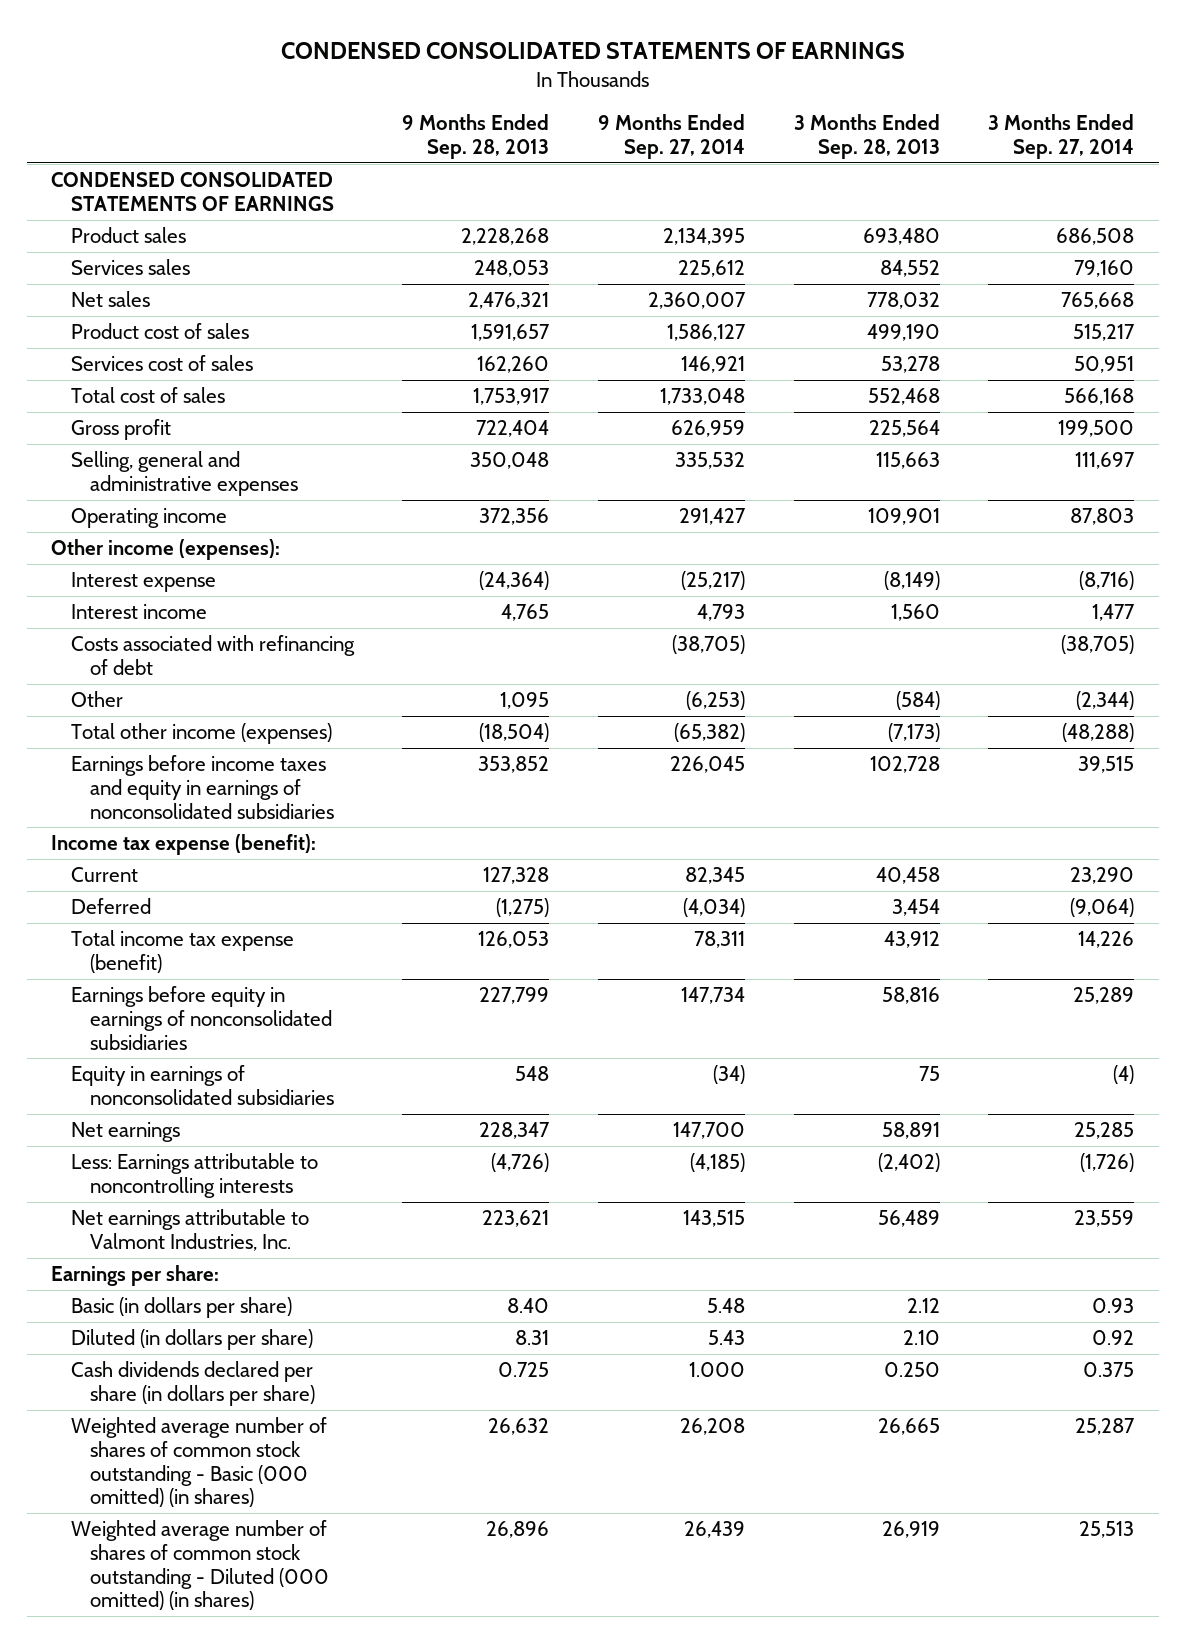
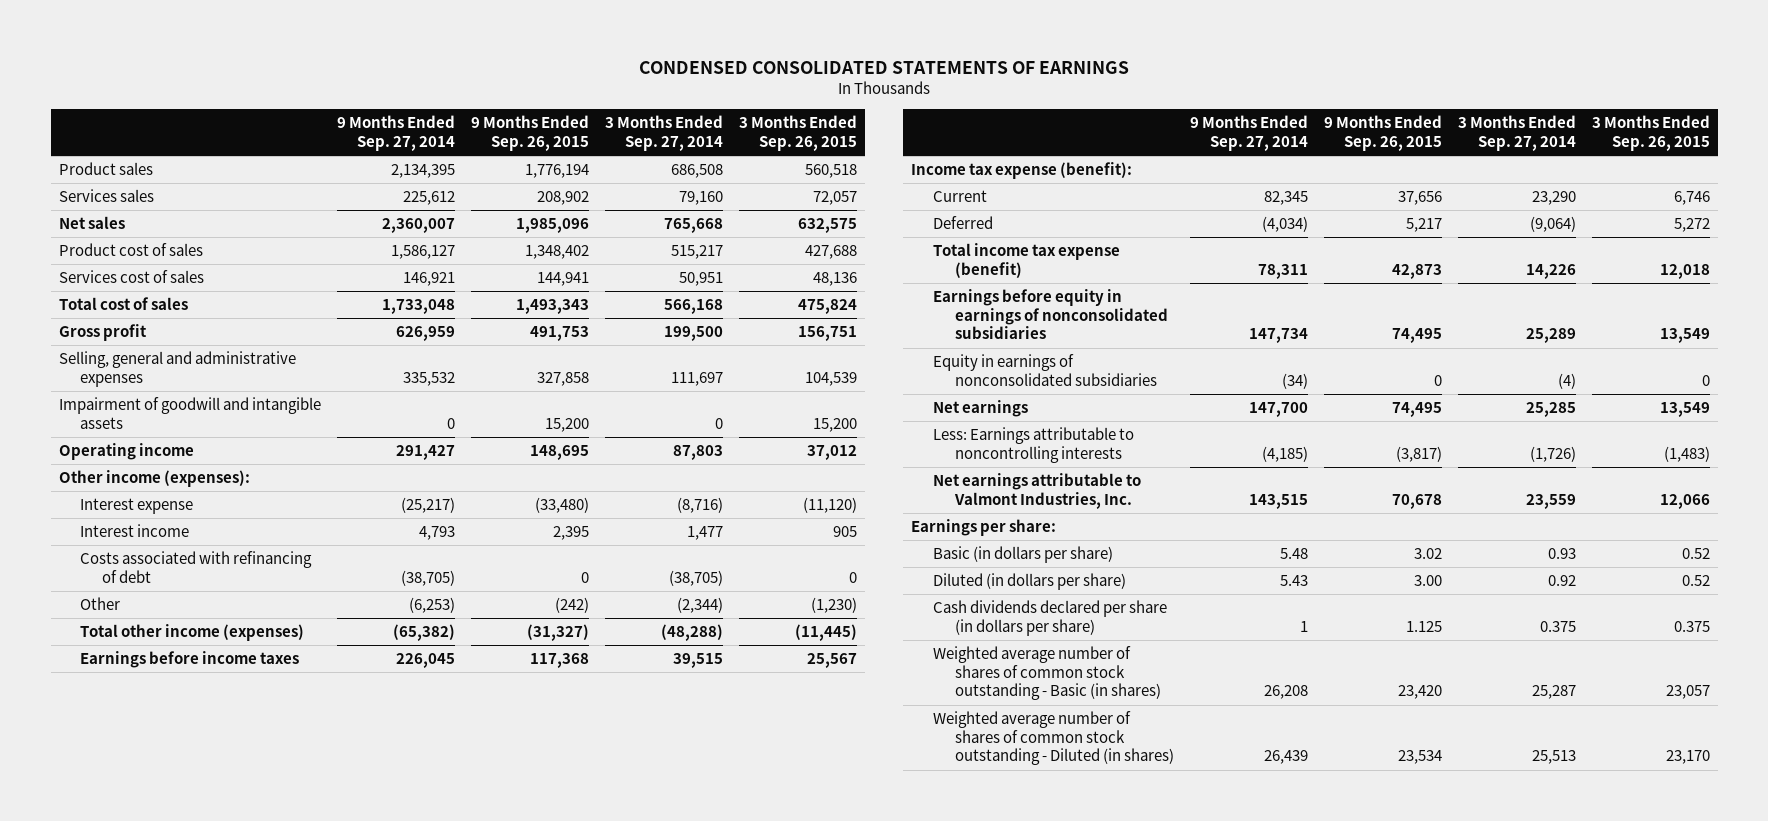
- | 9 Months Ended Sep. 28, 2013 | 9 Months Ended Sep. 27, 2014 | 3 Months Ended Sep. 28, 2013 | 3 Months Ended Sep. 27, 2014
+ | 9 Months Ended Sep. 27, 2014 | 9 Months Ended Sep. 26, 2015 | 3 Months Ended Sep. 27, 2014 | 3 Months Ended Sep. 26, 2015
- CONDENSED CONSOLIDATED STATEMENTS OF EARNINGS
+ Impairment of goodwill and intangible assets | 0 | 15,200 | 0 | 15,200
- Earnings before income taxes and equity in earnings of nonconsolidated subsidiaries | 353,852 | 226,045 | 102,728 | 39,515
+ Earnings before income taxes | 226,045 | 117,368 | 39,515 | 25,567
- Cash dividends declared per share (in dollars per share) | 0.725 | 1.000 | 0.250 | 0.375
- Weighted average number of shares of common stock outstanding - Basic (000 omitted) (in shares) | 26,632 | 26,208 | 26,665 | 25,287
- Weighted average number of shares of common stock outstanding - Diluted (000 omitted) (in shares) | 26,896 | 26,439 | 26,919 | 25,513
+ Cash dividends declared per share (in dollars per share) | 1 | 1.125 | 0.375 | 0.375
+ Weighted average number of shares of common stock outstanding - Basic (in shares) | 26,208 | 23,420 | 25,287 | 23,057
+ Weighted average number of shares of common stock outstanding - Diluted (in shares) | 26,439 | 23,534 | 25,513 | 23,170

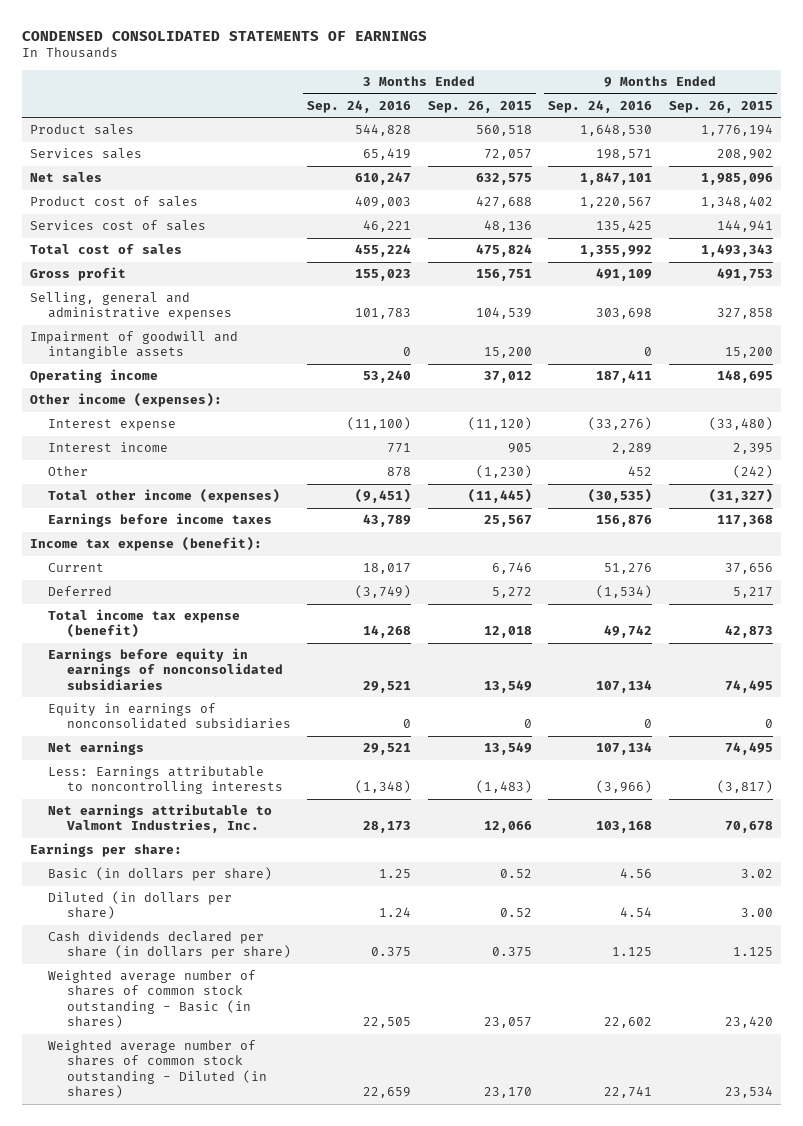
- | 9 Months Ended Sep. 27, 2014 | 9 Months Ended Sep. 26, 2015 | 3 Months Ended Sep. 27, 2014 | 3 Months Ended Sep. 26, 2015
+ | 3 Months Ended Sep. 24, 2016 | 3 Months Ended Sep. 26, 2015 | 9 Months Ended Sep. 24, 2016 | 9 Months Ended Sep. 26, 2015
- Costs associated with refinancing of debt | (38,705) | 0 | (38,705) | 0

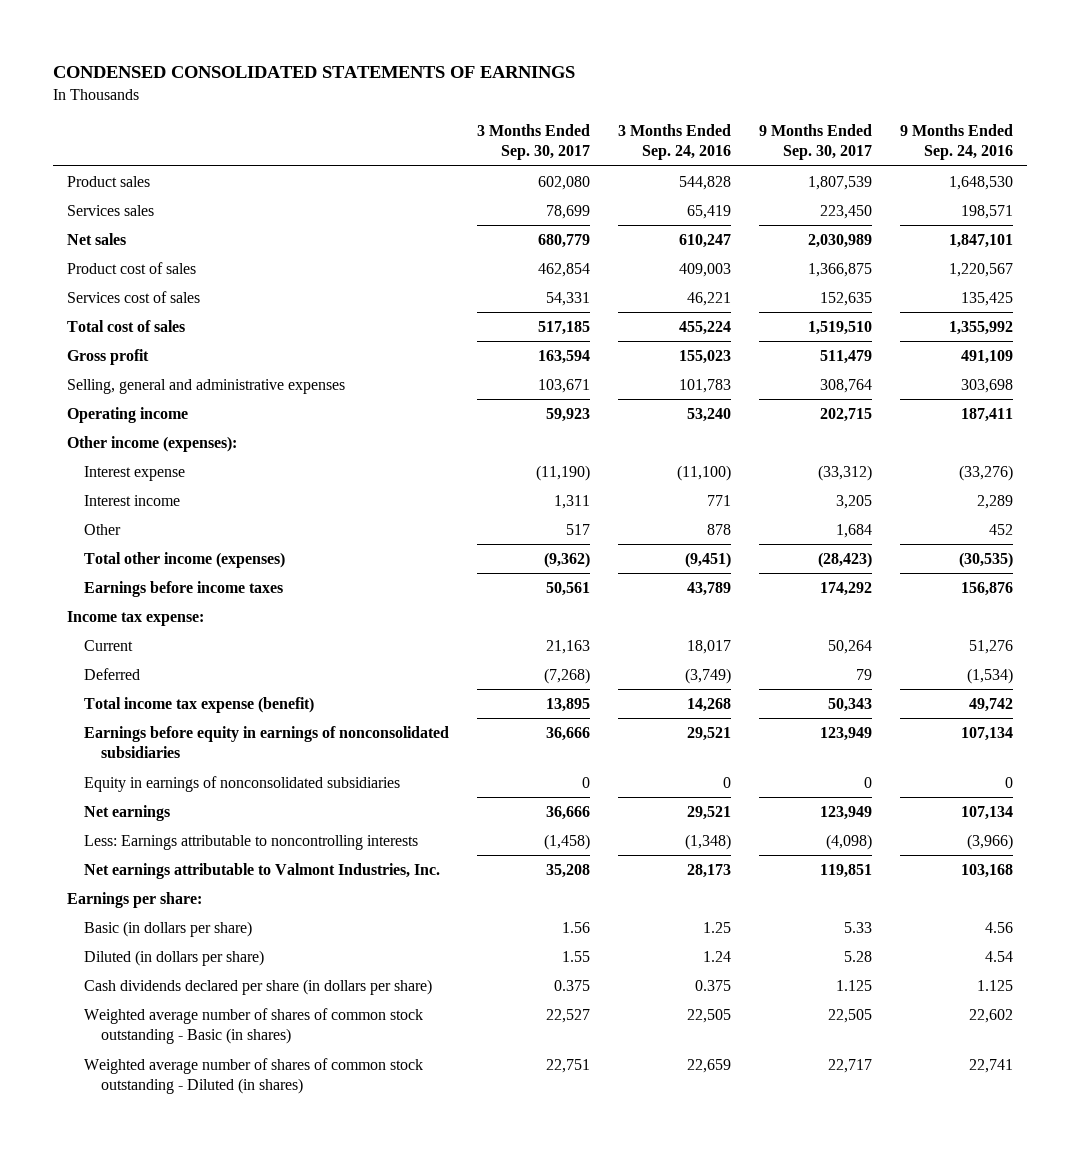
- | 3 Months Ended Sep. 24, 2016 | 3 Months Ended Sep. 26, 2015 | 9 Months Ended Sep. 24, 2016 | 9 Months Ended Sep. 26, 2015
+ | 3 Months Ended Sep. 30, 2017 | 3 Months Ended Sep. 24, 2016 | 9 Months Ended Sep. 30, 2017 | 9 Months Ended Sep. 24, 2016
- Impairment of goodwill and intangible assets | 0 | 15,200 | 0 | 15,200
- Income tax expense (benefit):
+ Income tax expense:

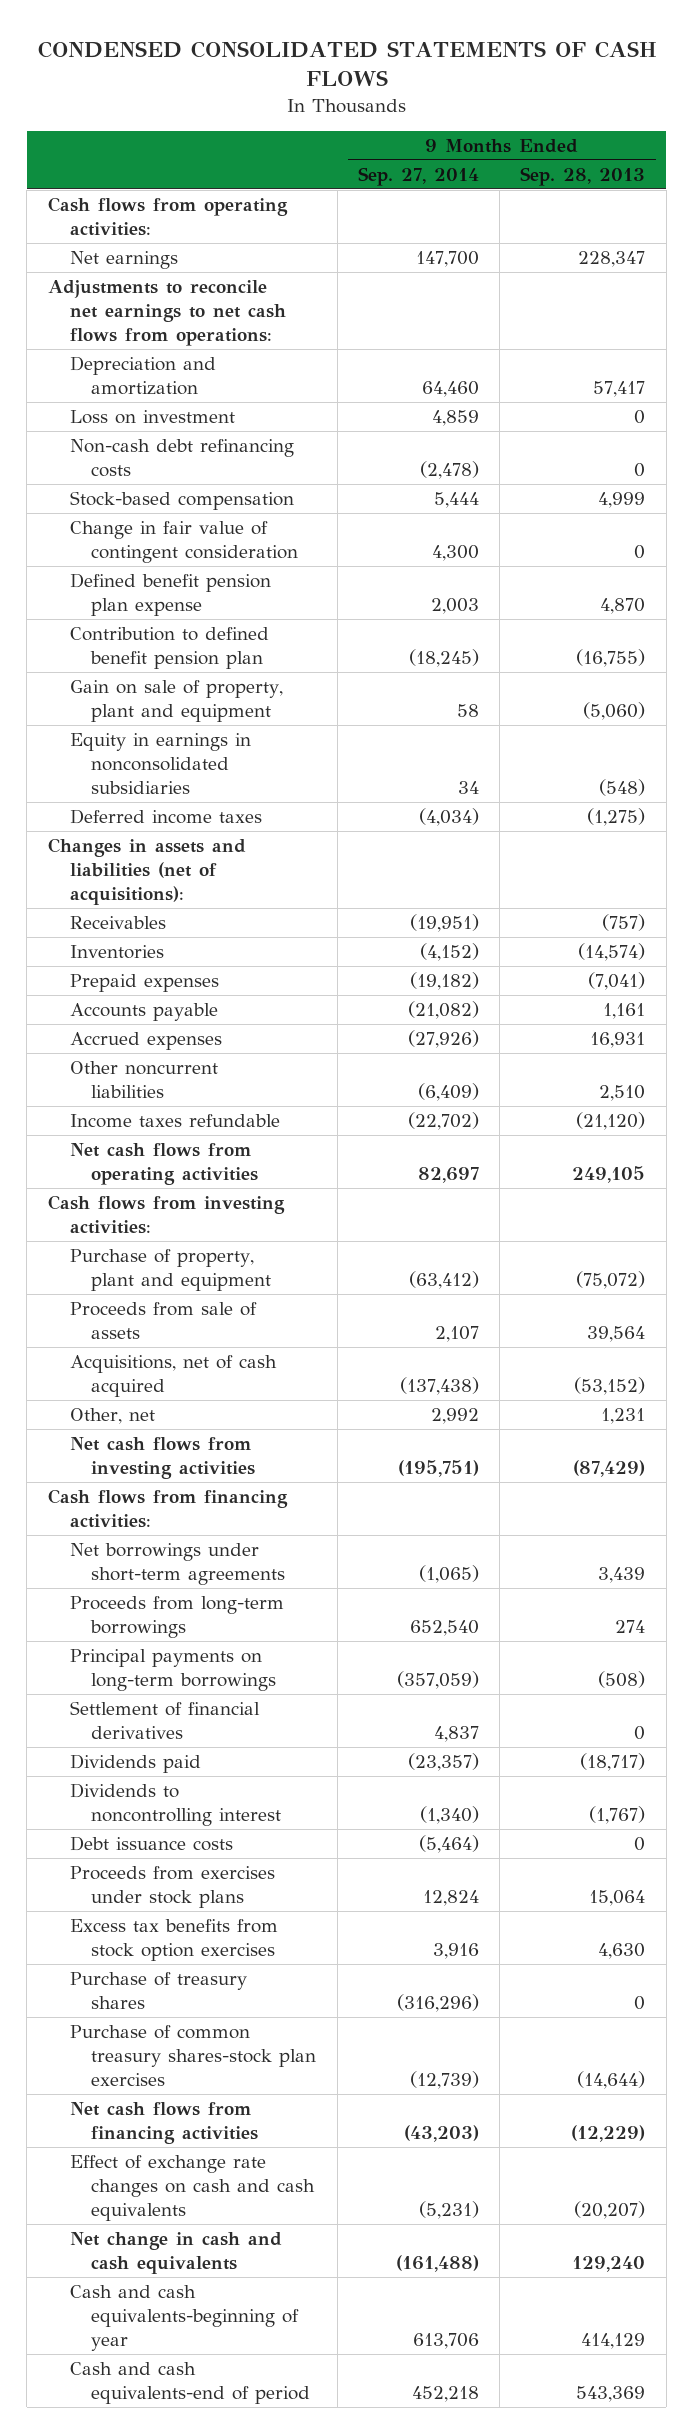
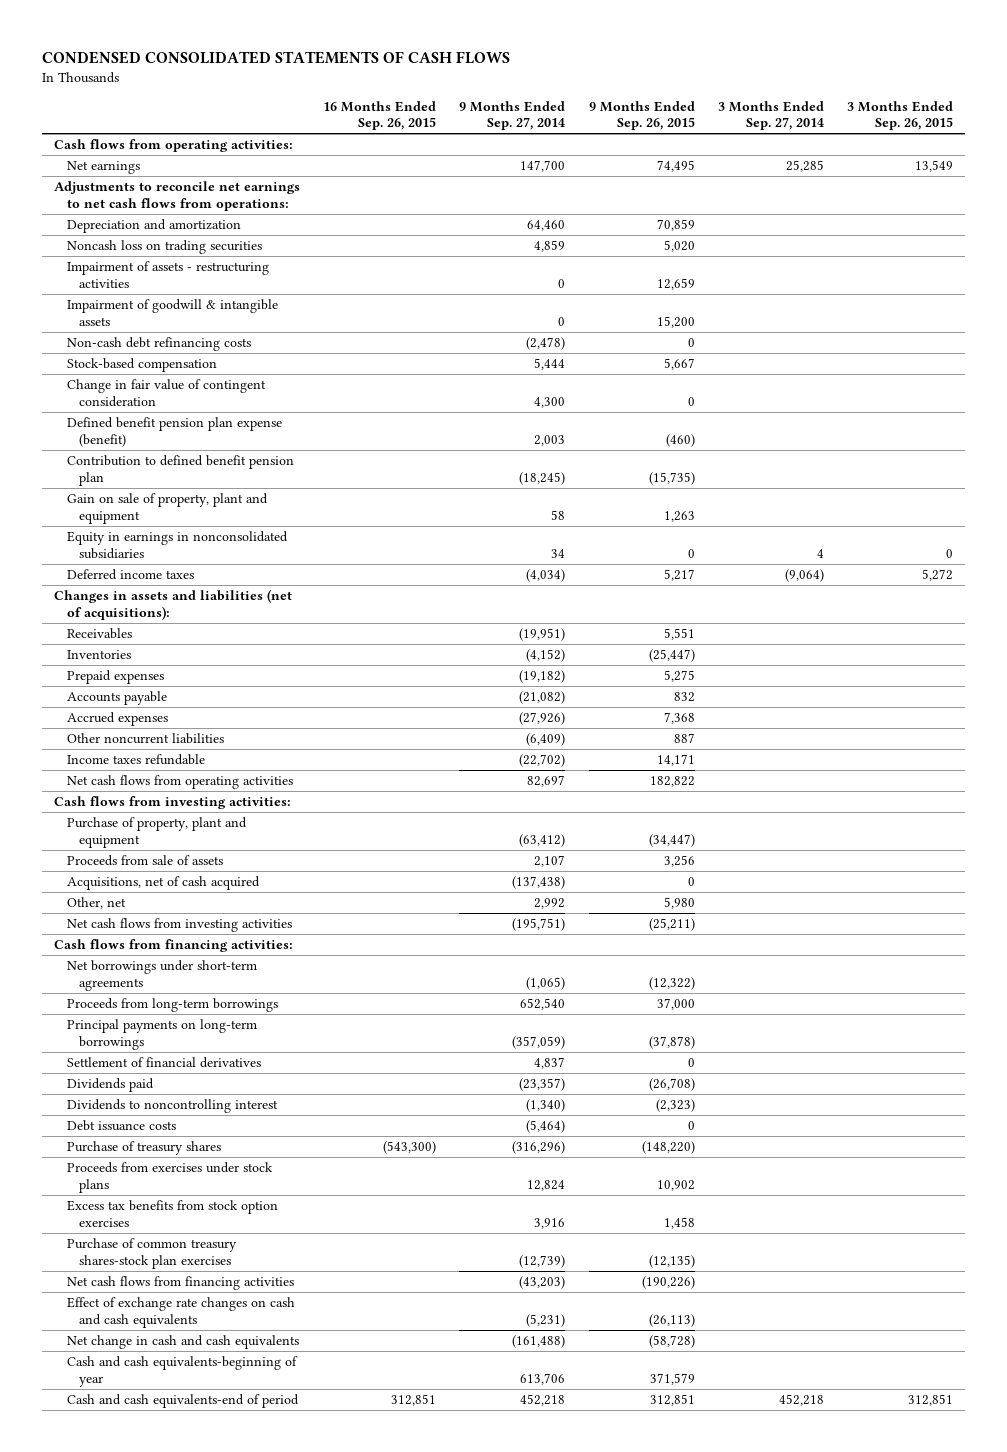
- | 9 Months Ended Sep. 27, 2014 | 9 Months Ended Sep. 28, 2013
+ | 16 Months Ended Sep. 26, 2015 | 9 Months Ended Sep. 27, 2014 | 9 Months Ended Sep. 26, 2015 | 3 Months Ended Sep. 27, 2014 | 3 Months Ended Sep. 26, 2015
- Loss on investment | 4,859 | 0
+ Noncash loss on trading securities | | 4,859 | 5,020 | |
+ Impairment of assets - restructuring activities | | 0 | 12,659 | |
+ Impairment of goodwill & intangible assets | | 0 | 15,200 | |
- Defined benefit pension plan expense | 2,003 | 4,870
+ Defined benefit pension plan expense (benefit) | | 2,003 | (460) | |
moved up: Purchase of treasury shares | (543,300) | (316,296) | (148,220) | |

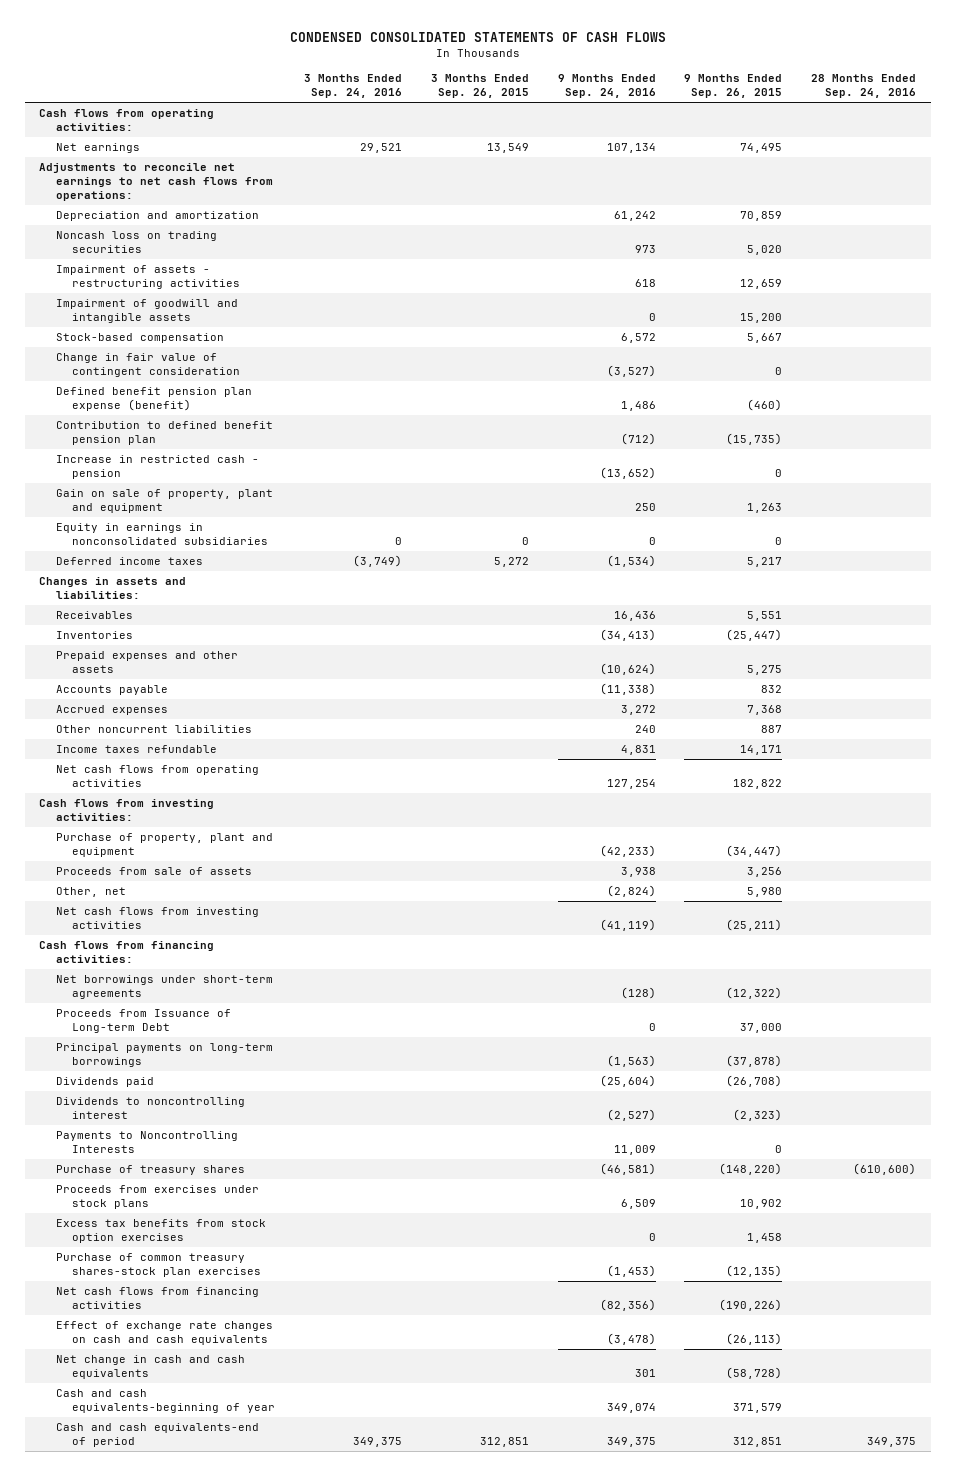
- | 16 Months Ended Sep. 26, 2015 | 9 Months Ended Sep. 27, 2014 | 9 Months Ended Sep. 26, 2015 | 3 Months Ended Sep. 27, 2014 | 3 Months Ended Sep. 26, 2015
+ | 3 Months Ended Sep. 24, 2016 | 3 Months Ended Sep. 26, 2015 | 9 Months Ended Sep. 24, 2016 | 9 Months Ended Sep. 26, 2015 | 28 Months Ended Sep. 24, 2016
- Impairment of goodwill & intangible assets | | 0 | 15,200 | |
- Non-cash debt refinancing costs | | (2,478) | 0 | |
+ Impairment of goodwill and intangible assets | | | 0 | 15,200 |
+ Increase in restricted cash - pension | | | (13,652) | 0 |
- Changes in assets and liabilities (net of acquisitions):
+ Changes in assets and liabilities:
- Prepaid expenses | | (19,182) | 5,275 | |
+ Prepaid expenses and other assets | | | (10,624) | 5,275 |
- Acquisitions, net of cash acquired | | (137,438) | 0 | |
- Proceeds from long-term borrowings | | 652,540 | 37,000 | |
+ Proceeds from Issuance of Long-term Debt | | | 0 | 37,000 |
- Settlement of financial derivatives | | 4,837 | 0 | |
- Debt issuance costs | | (5,464) | 0 | |
+ Payments to Noncontrolling Interests | | | 11,009 | 0 |

